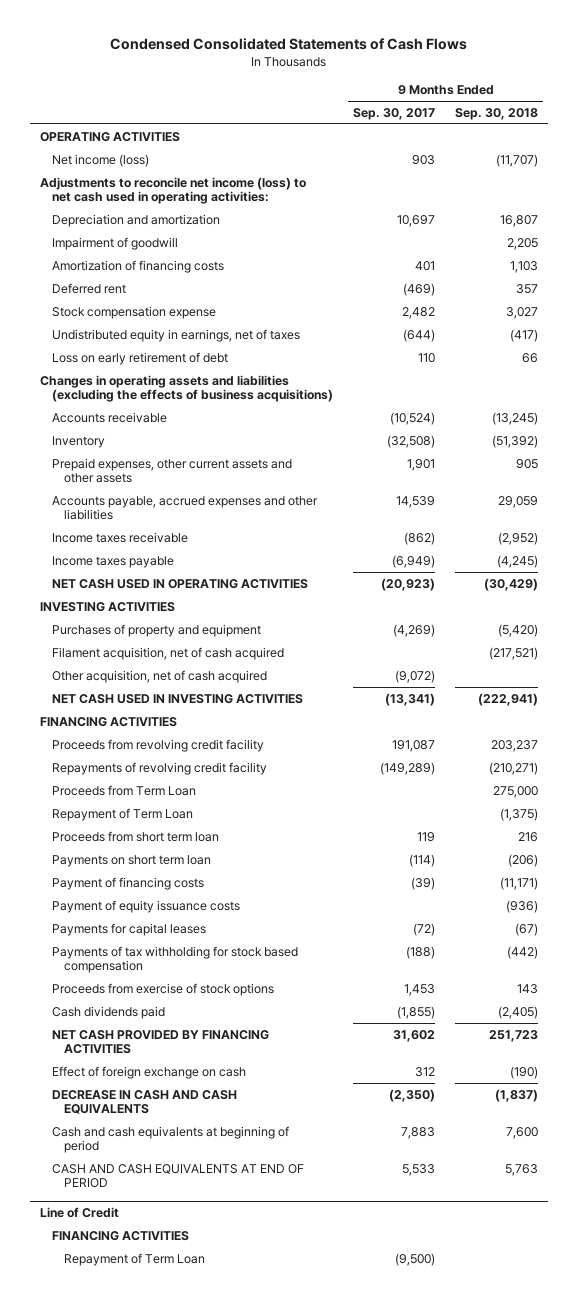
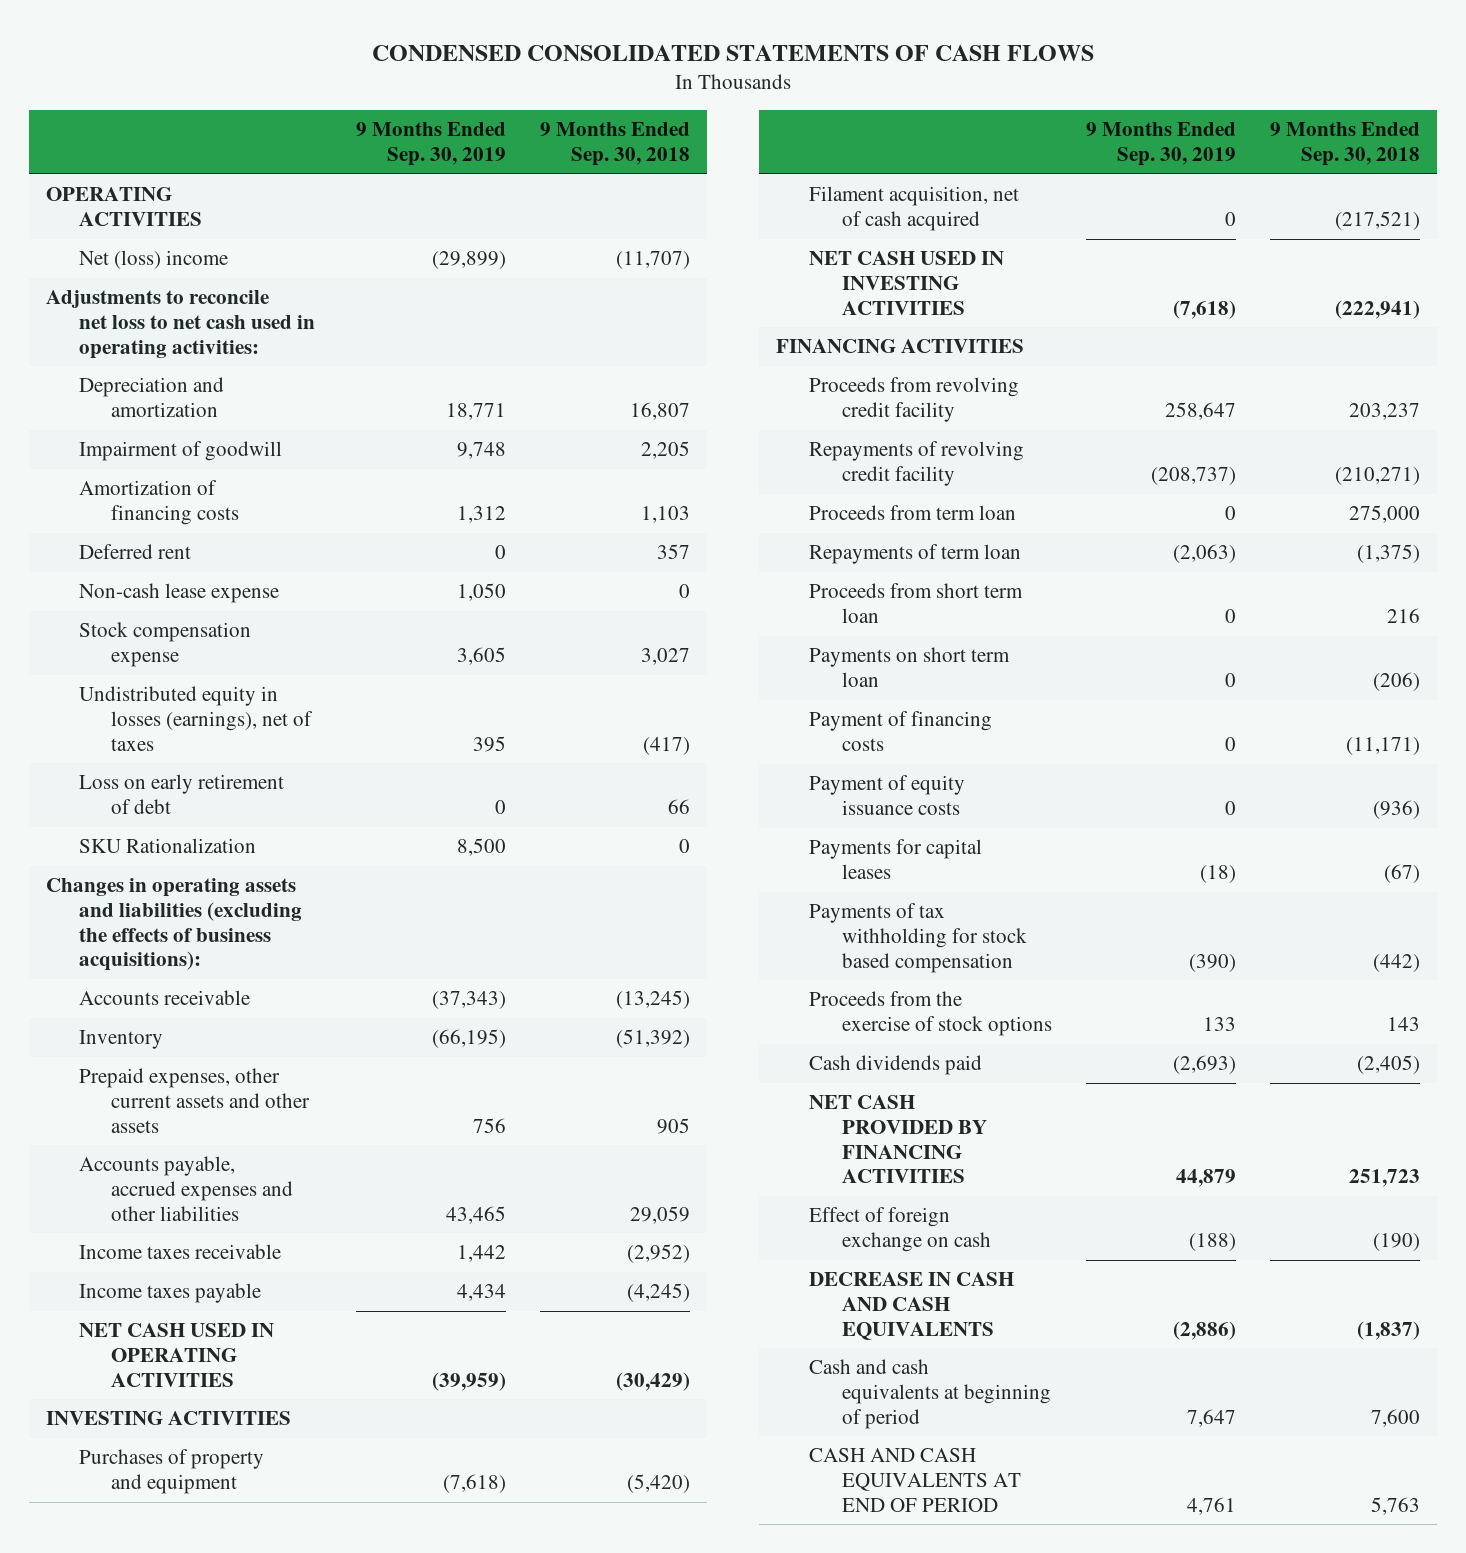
- Condensed Consolidated Statements of Cash Flows
+ CONDENSED CONSOLIDATED STATEMENTS OF CASH FLOWS
- | 9 Months Ended Sep. 30, 2017 | 9 Months Ended Sep. 30, 2018
+ | 9 Months Ended Sep. 30, 2019 | 9 Months Ended Sep. 30, 2018
- Net income (loss) | 903 | (11,707)
- Adjustments to reconcile net income (loss) to net cash used in operating activities:
+ Net (loss) income | (29,899) | (11,707)
+ Adjustments to reconcile net loss to net cash used in operating activities:
+ Non-cash lease expense | 1,050 | 0
- Undistributed equity in earnings, net of taxes | (644) | (417)
+ Undistributed equity in losses (earnings), net of taxes | 395 | (417)
- Changes in operating assets and liabilities (excluding the effects of business acquisitions)
+ SKU Rationalization | 8,500 | 0
+ Changes in operating assets and liabilities (excluding the effects of business acquisitions):
- Other acquisition, net of cash acquired | (9,072) |
- Proceeds from Term Loan | | 275,000
- Repayment of Term Loan | | (1,375)
+ Proceeds from term loan | 0 | 275,000
+ Repayments of term loan | (2,063) | (1,375)
- Proceeds from exercise of stock options | 1,453 | 143
+ Proceeds from the exercise of stock options | 133 | 143
- Line of Credit
- FINANCING ACTIVITIES
- Repayment of Term Loan | (9,500) |

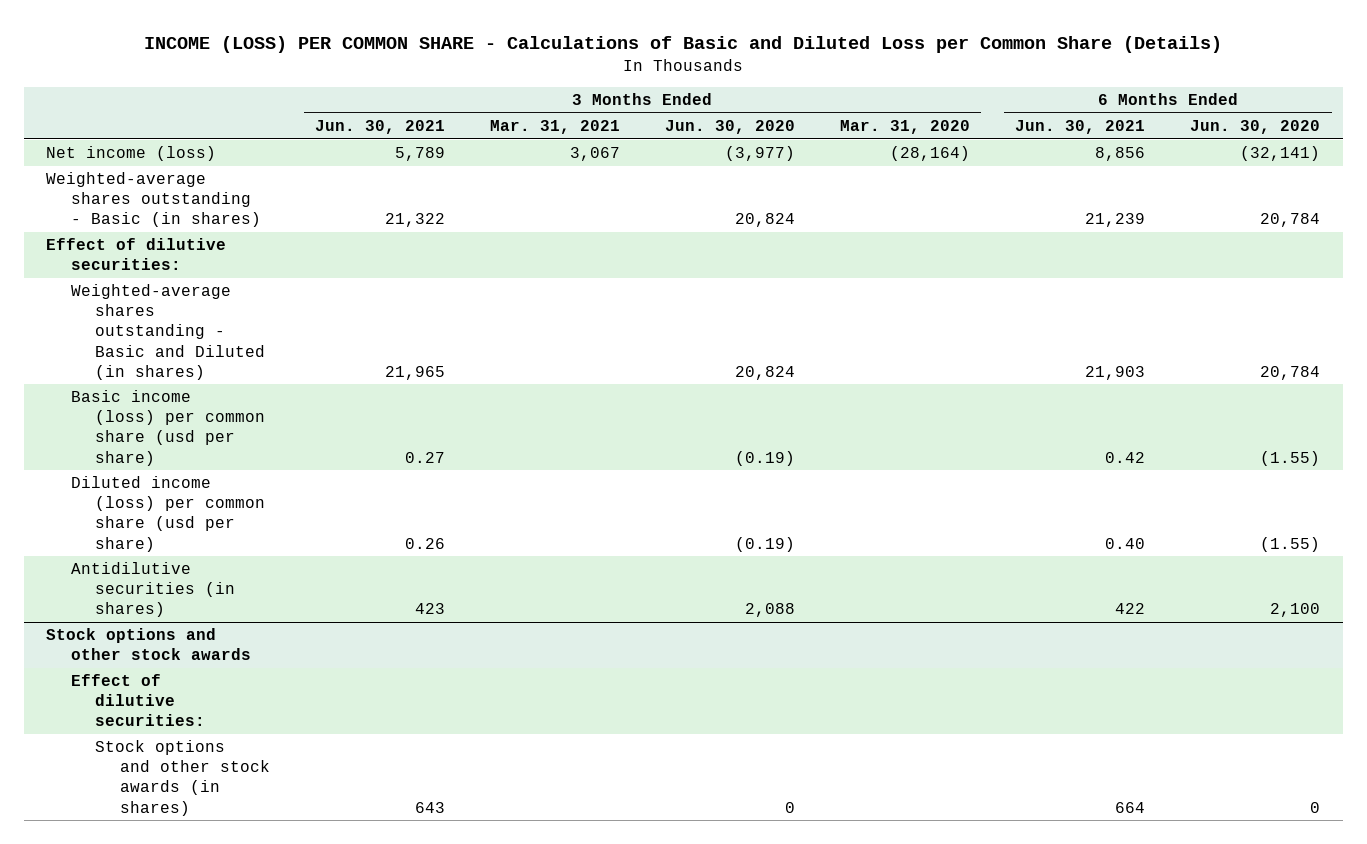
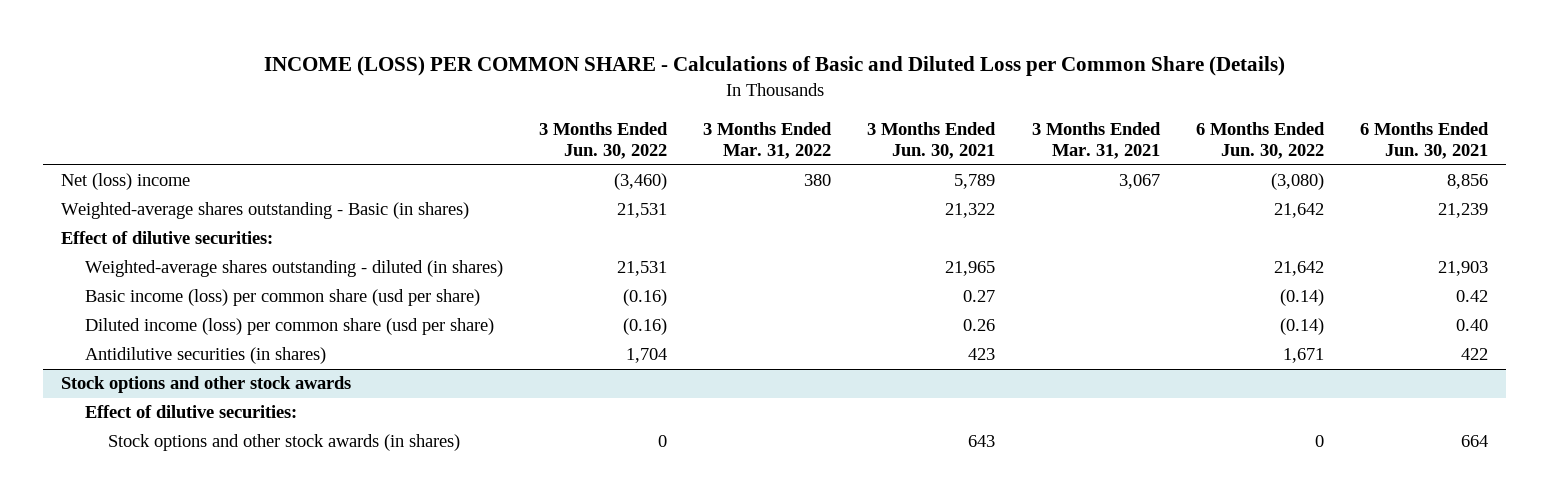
- | 3 Months Ended Jun. 30, 2021 | 3 Months Ended Mar. 31, 2021 | 3 Months Ended Jun. 30, 2020 | 3 Months Ended Mar. 31, 2020 | 6 Months Ended Jun. 30, 2021 | 6 Months Ended Jun. 30, 2020
+ | 3 Months Ended Jun. 30, 2022 | 3 Months Ended Mar. 31, 2022 | 3 Months Ended Jun. 30, 2021 | 3 Months Ended Mar. 31, 2021 | 6 Months Ended Jun. 30, 2022 | 6 Months Ended Jun. 30, 2021
- Net income (loss) | 5,789 | 3,067 | (3,977) | (28,164) | 8,856 | (32,141)
+ Net (loss) income | (3,460) | 380 | 5,789 | 3,067 | (3,080) | 8,856
- Weighted-average shares outstanding - Basic and Diluted (in shares) | 21,965 | | 20,824 | | 21,903 | 20,784
+ Weighted-average shares outstanding - diluted (in shares) | 21,531 | | 21,965 | | 21,642 | 21,903

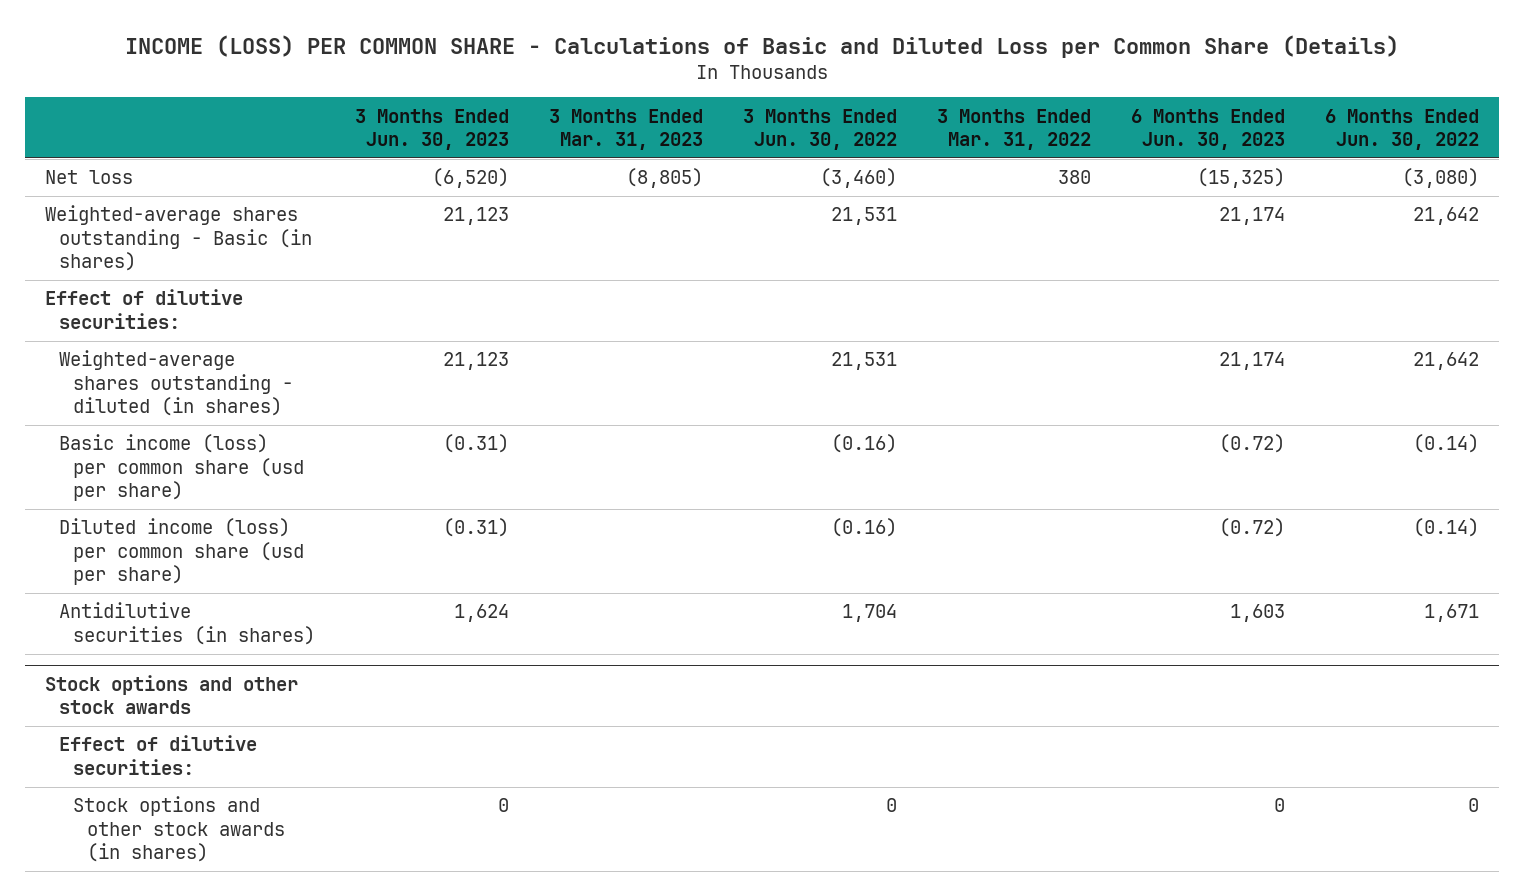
- | 3 Months Ended Jun. 30, 2022 | 3 Months Ended Mar. 31, 2022 | 3 Months Ended Jun. 30, 2021 | 3 Months Ended Mar. 31, 2021 | 6 Months Ended Jun. 30, 2022 | 6 Months Ended Jun. 30, 2021
+ | 3 Months Ended Jun. 30, 2023 | 3 Months Ended Mar. 31, 2023 | 3 Months Ended Jun. 30, 2022 | 3 Months Ended Mar. 31, 2022 | 6 Months Ended Jun. 30, 2023 | 6 Months Ended Jun. 30, 2022
- Net (loss) income | (3,460) | 380 | 5,789 | 3,067 | (3,080) | 8,856
+ Net loss | (6,520) | (8,805) | (3,460) | 380 | (15,325) | (3,080)

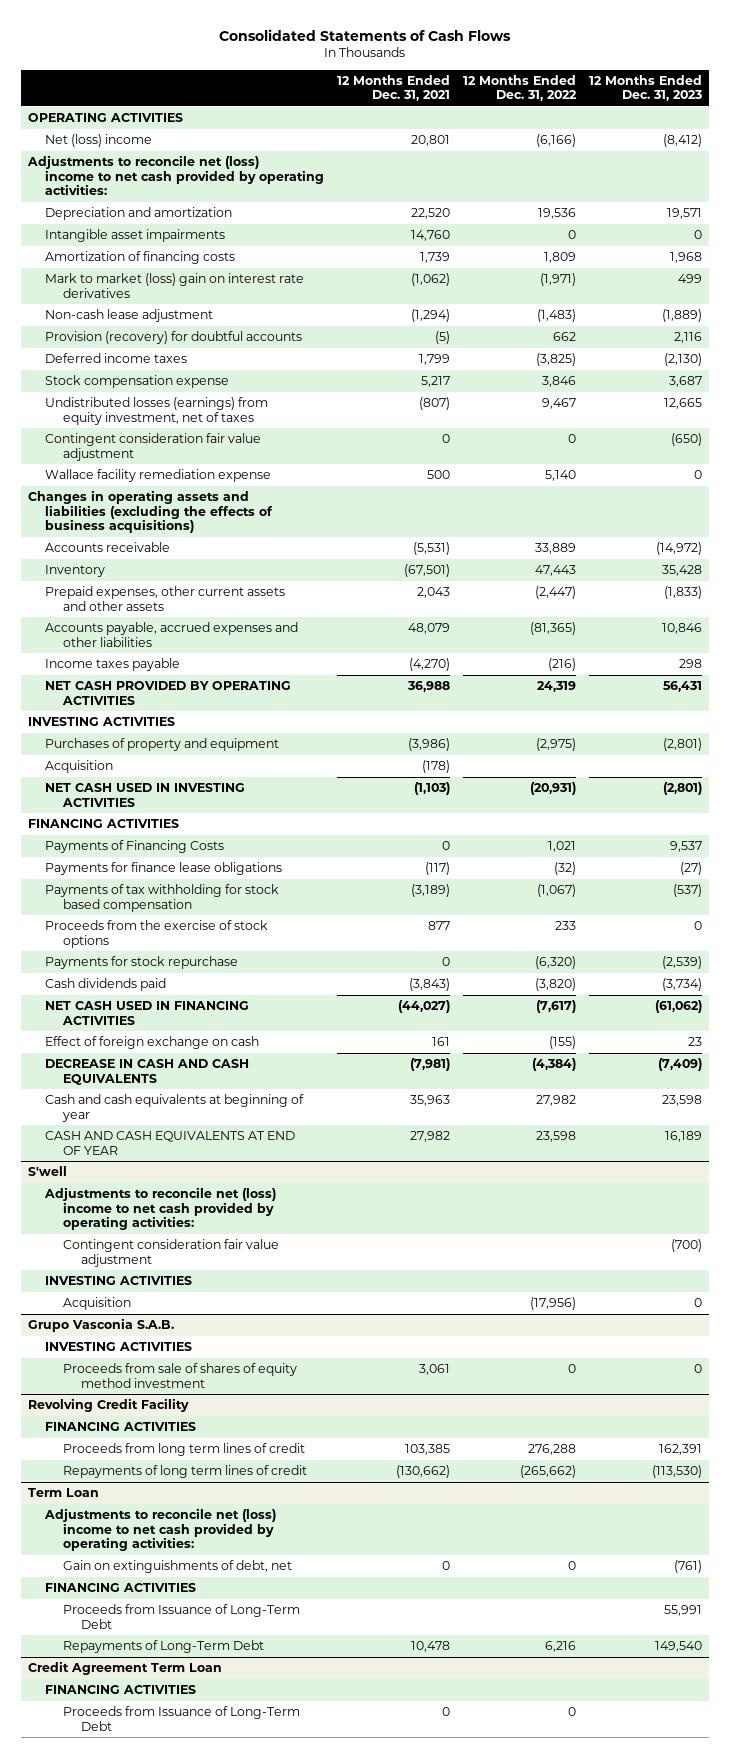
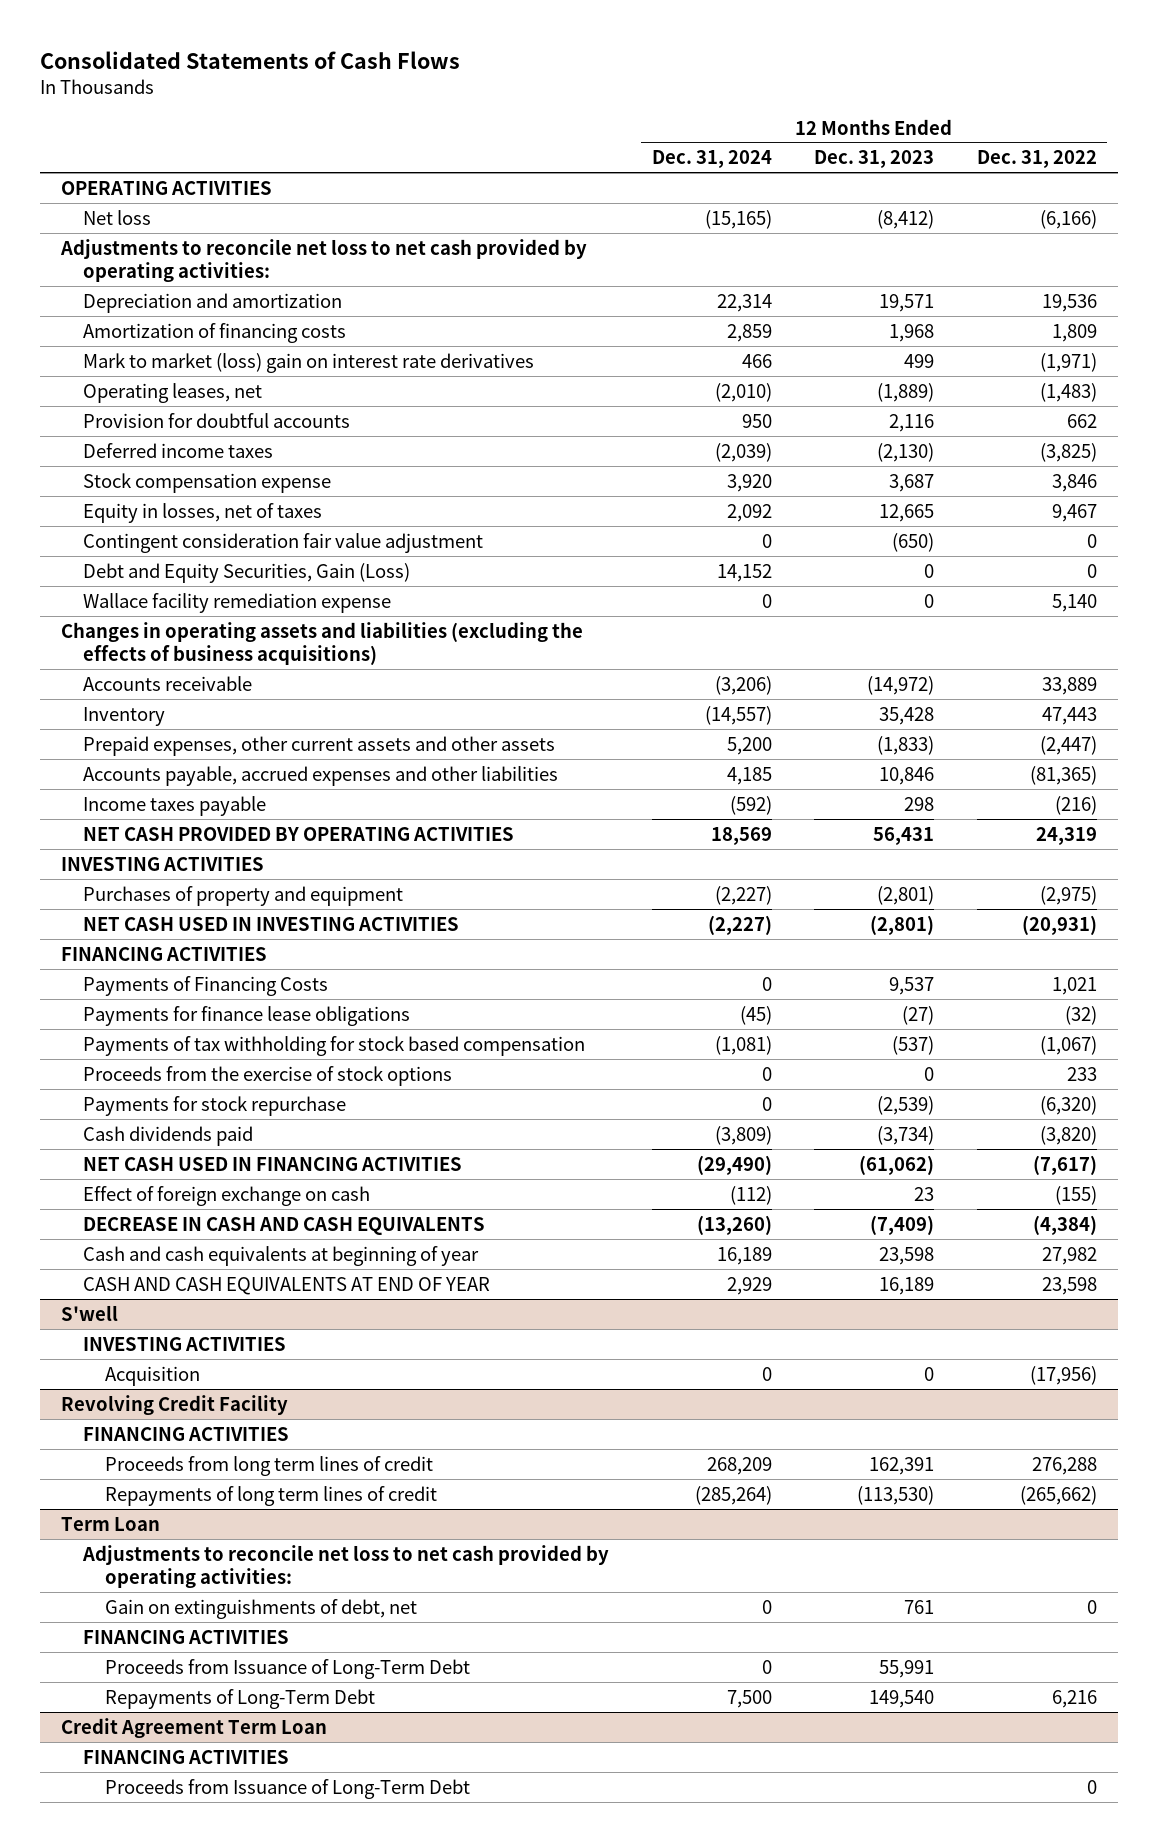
- | 12 Months Ended Dec. 31, 2021 | 12 Months Ended Dec. 31, 2022 | 12 Months Ended Dec. 31, 2023
+ | 12 Months Ended Dec. 31, 2024 | 12 Months Ended Dec. 31, 2023 | 12 Months Ended Dec. 31, 2022
- Net (loss) income | 20,801 | (6,166) | (8,412)
- Adjustments to reconcile net (loss) income to net cash provided by operating activities:
+ Net loss | (15,165) | (8,412) | (6,166)
+ Adjustments to reconcile net loss to net cash provided by operating activities:
- Intangible asset impairments | 14,760 | 0 | 0
- Non-cash lease adjustment | (1,294) | (1,483) | (1,889)
- Provision (recovery) for doubtful accounts | (5) | 662 | 2,116
+ Operating leases, net | (2,010) | (1,889) | (1,483)
+ Provision for doubtful accounts | 950 | 2,116 | 662
- Undistributed losses (earnings) from equity investment, net of taxes | (807) | 9,467 | 12,665
+ Equity in losses, net of taxes | 2,092 | 12,665 | 9,467
+ Debt and Equity Securities, Gain (Loss) | 14,152 | 0 | 0
- Acquisition | (178) | |
@ S'well
- Adjustments to reconcile net (loss) income to net cash provided by operating activities:
- Contingent consideration fair value adjustment | | | (700)
- Grupo Vasconia S.A.B.
- INVESTING ACTIVITIES
- Proceeds from sale of shares of equity method investment | 3,061 | 0 | 0
@ Term Loan
- Adjustments to reconcile net (loss) income to net cash provided by operating activities:
- Gain on extinguishments of debt, net | 0 | 0 | (761)
+ Adjustments to reconcile net loss to net cash provided by operating activities:
+ Gain on extinguishments of debt, net | 0 | 761 | 0

